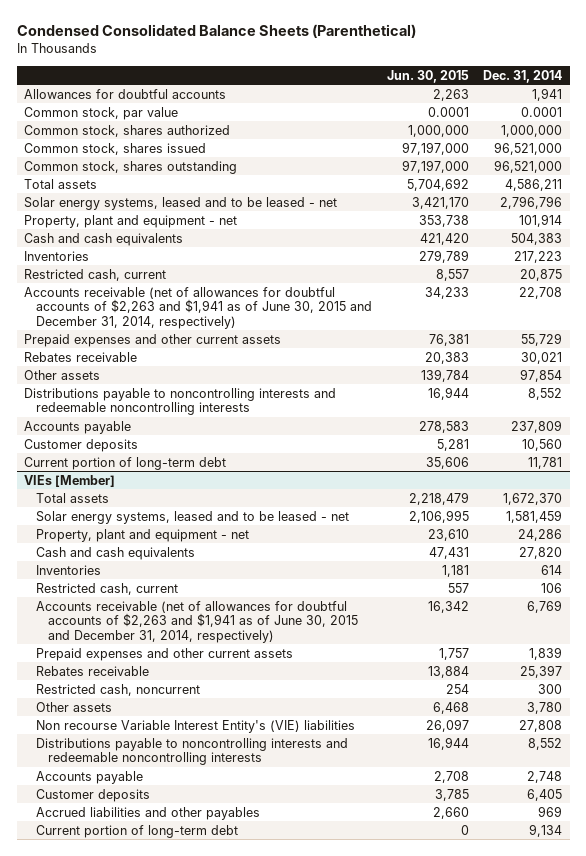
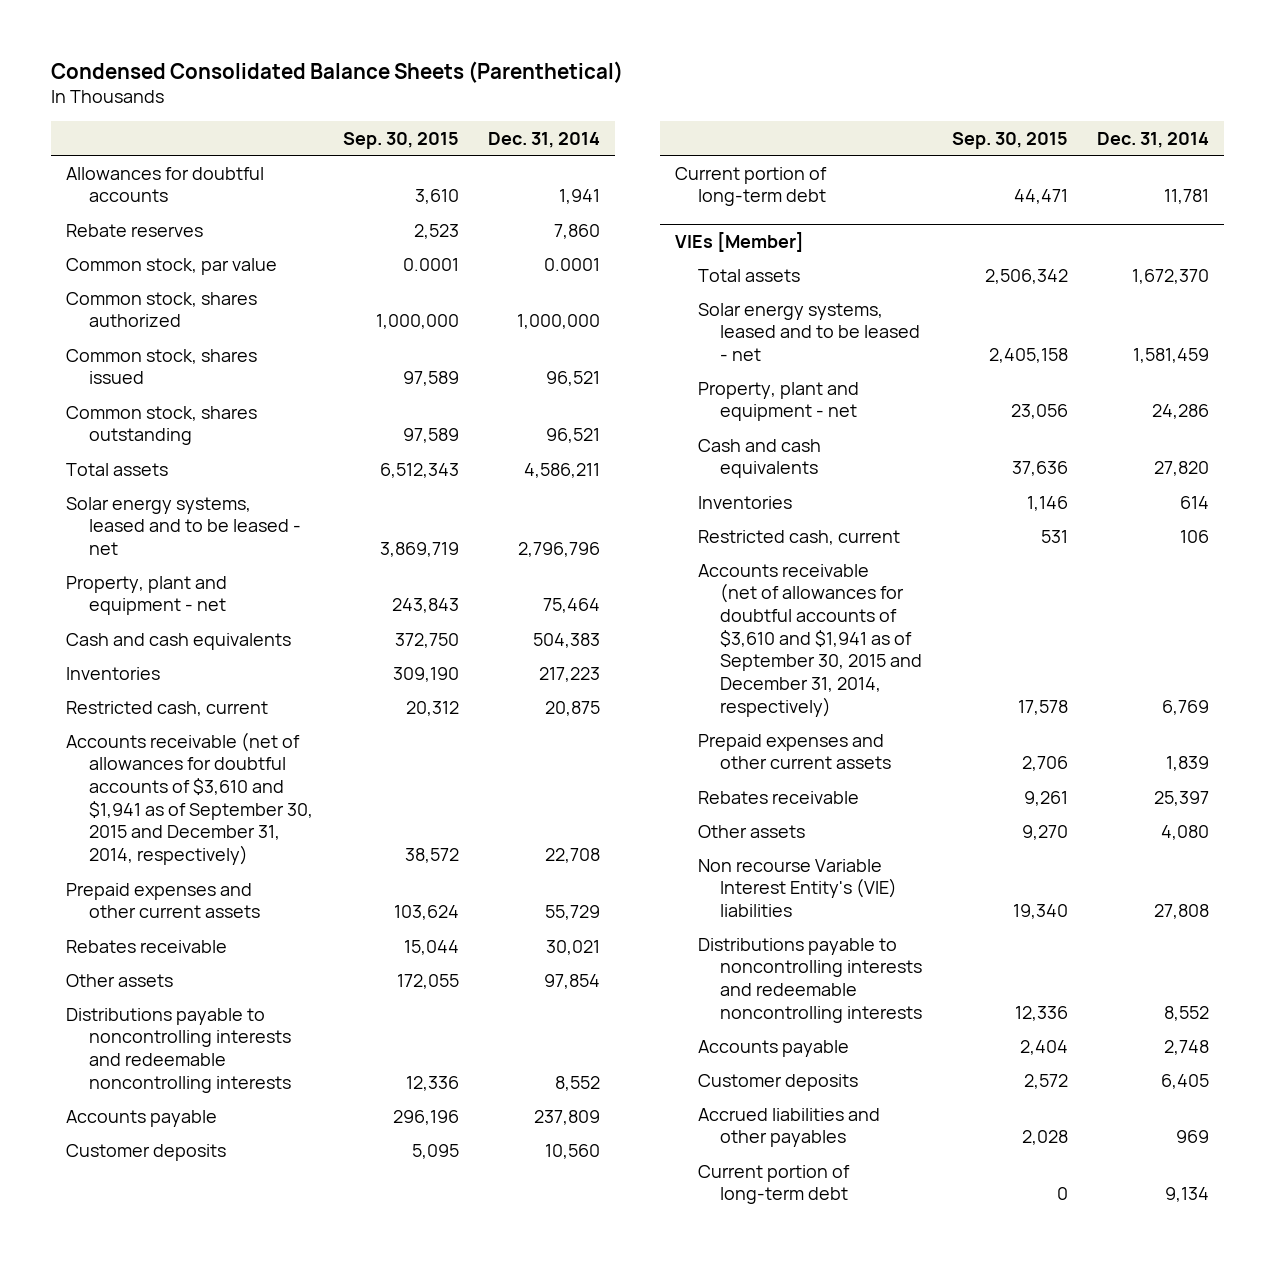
- | Jun. 30, 2015 | Dec. 31, 2014
+ | Sep. 30, 2015 | Dec. 31, 2014
+ Rebate reserves | 2,523 | 7,860
- Common stock, shares issued | 97,197,000 | 96,521,000
- Common stock, shares outstanding | 97,197,000 | 96,521,000
+ Common stock, shares issued | 97,589 | 96,521
+ Common stock, shares outstanding | 97,589 | 96,521
- Property, plant and equipment - net | 353,738 | 101,914
+ Property, plant and equipment - net | 243,843 | 75,464
- Accounts receivable (net of allowances for doubtful accounts of $2,263 and $1,941 as of June 30, 2015 and December 31, 2014, respectively) | 34,233 | 22,708
+ Accounts receivable (net of allowances for doubtful accounts of $3,610 and $1,941 as of September 30, 2015 and December 31, 2014, respectively) | 38,572 | 22,708
@ VIEs [Member]
- Accounts receivable (net of allowances for doubtful accounts of $2,263 and $1,941 as of June 30, 2015 and December 31, 2014, respectively) | 16,342 | 6,769
+ Accounts receivable (net of allowances for doubtful accounts of $3,610 and $1,941 as of September 30, 2015 and December 31, 2014, respectively) | 17,578 | 6,769
- Restricted cash, noncurrent | 254 | 300
- Other assets | 6,468 | 3,780
+ Other assets | 9,270 | 4,080

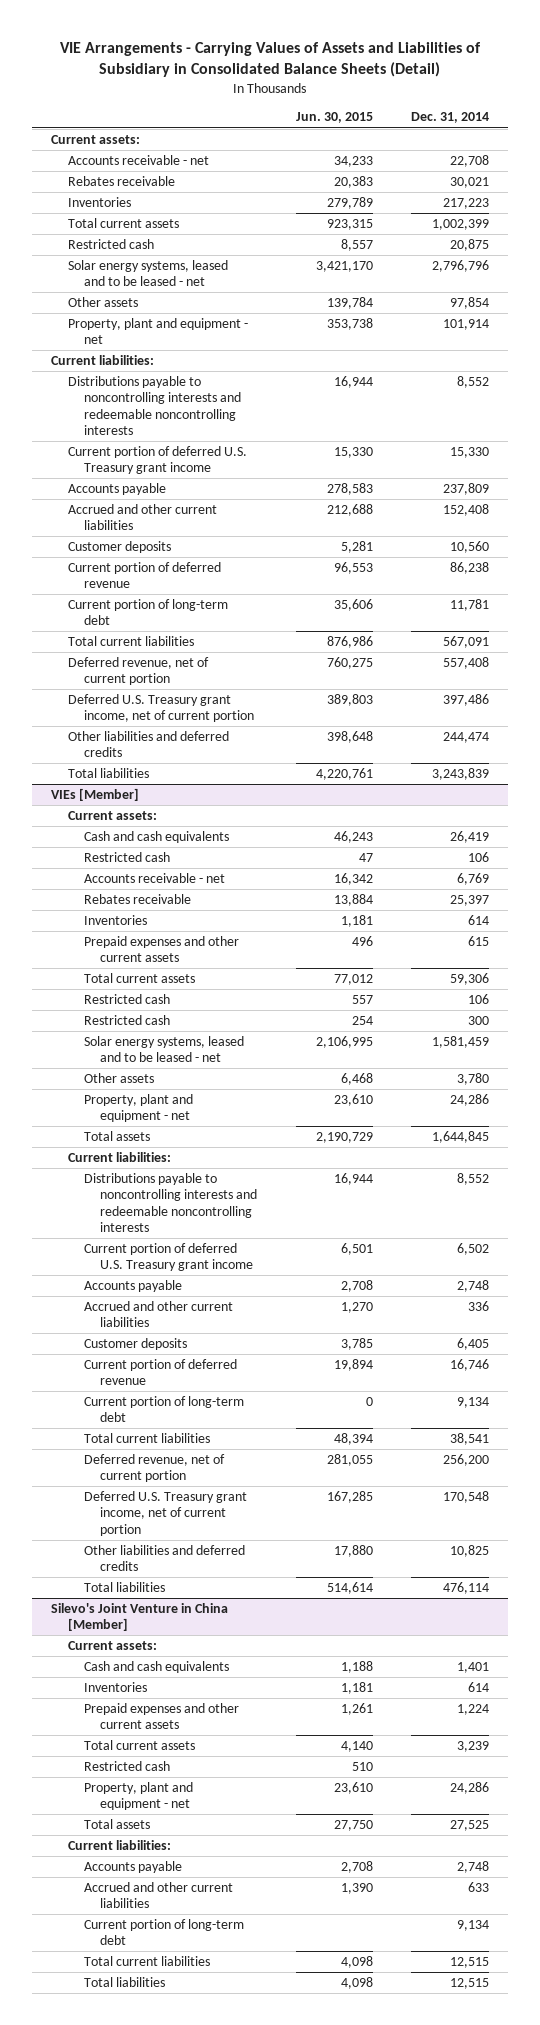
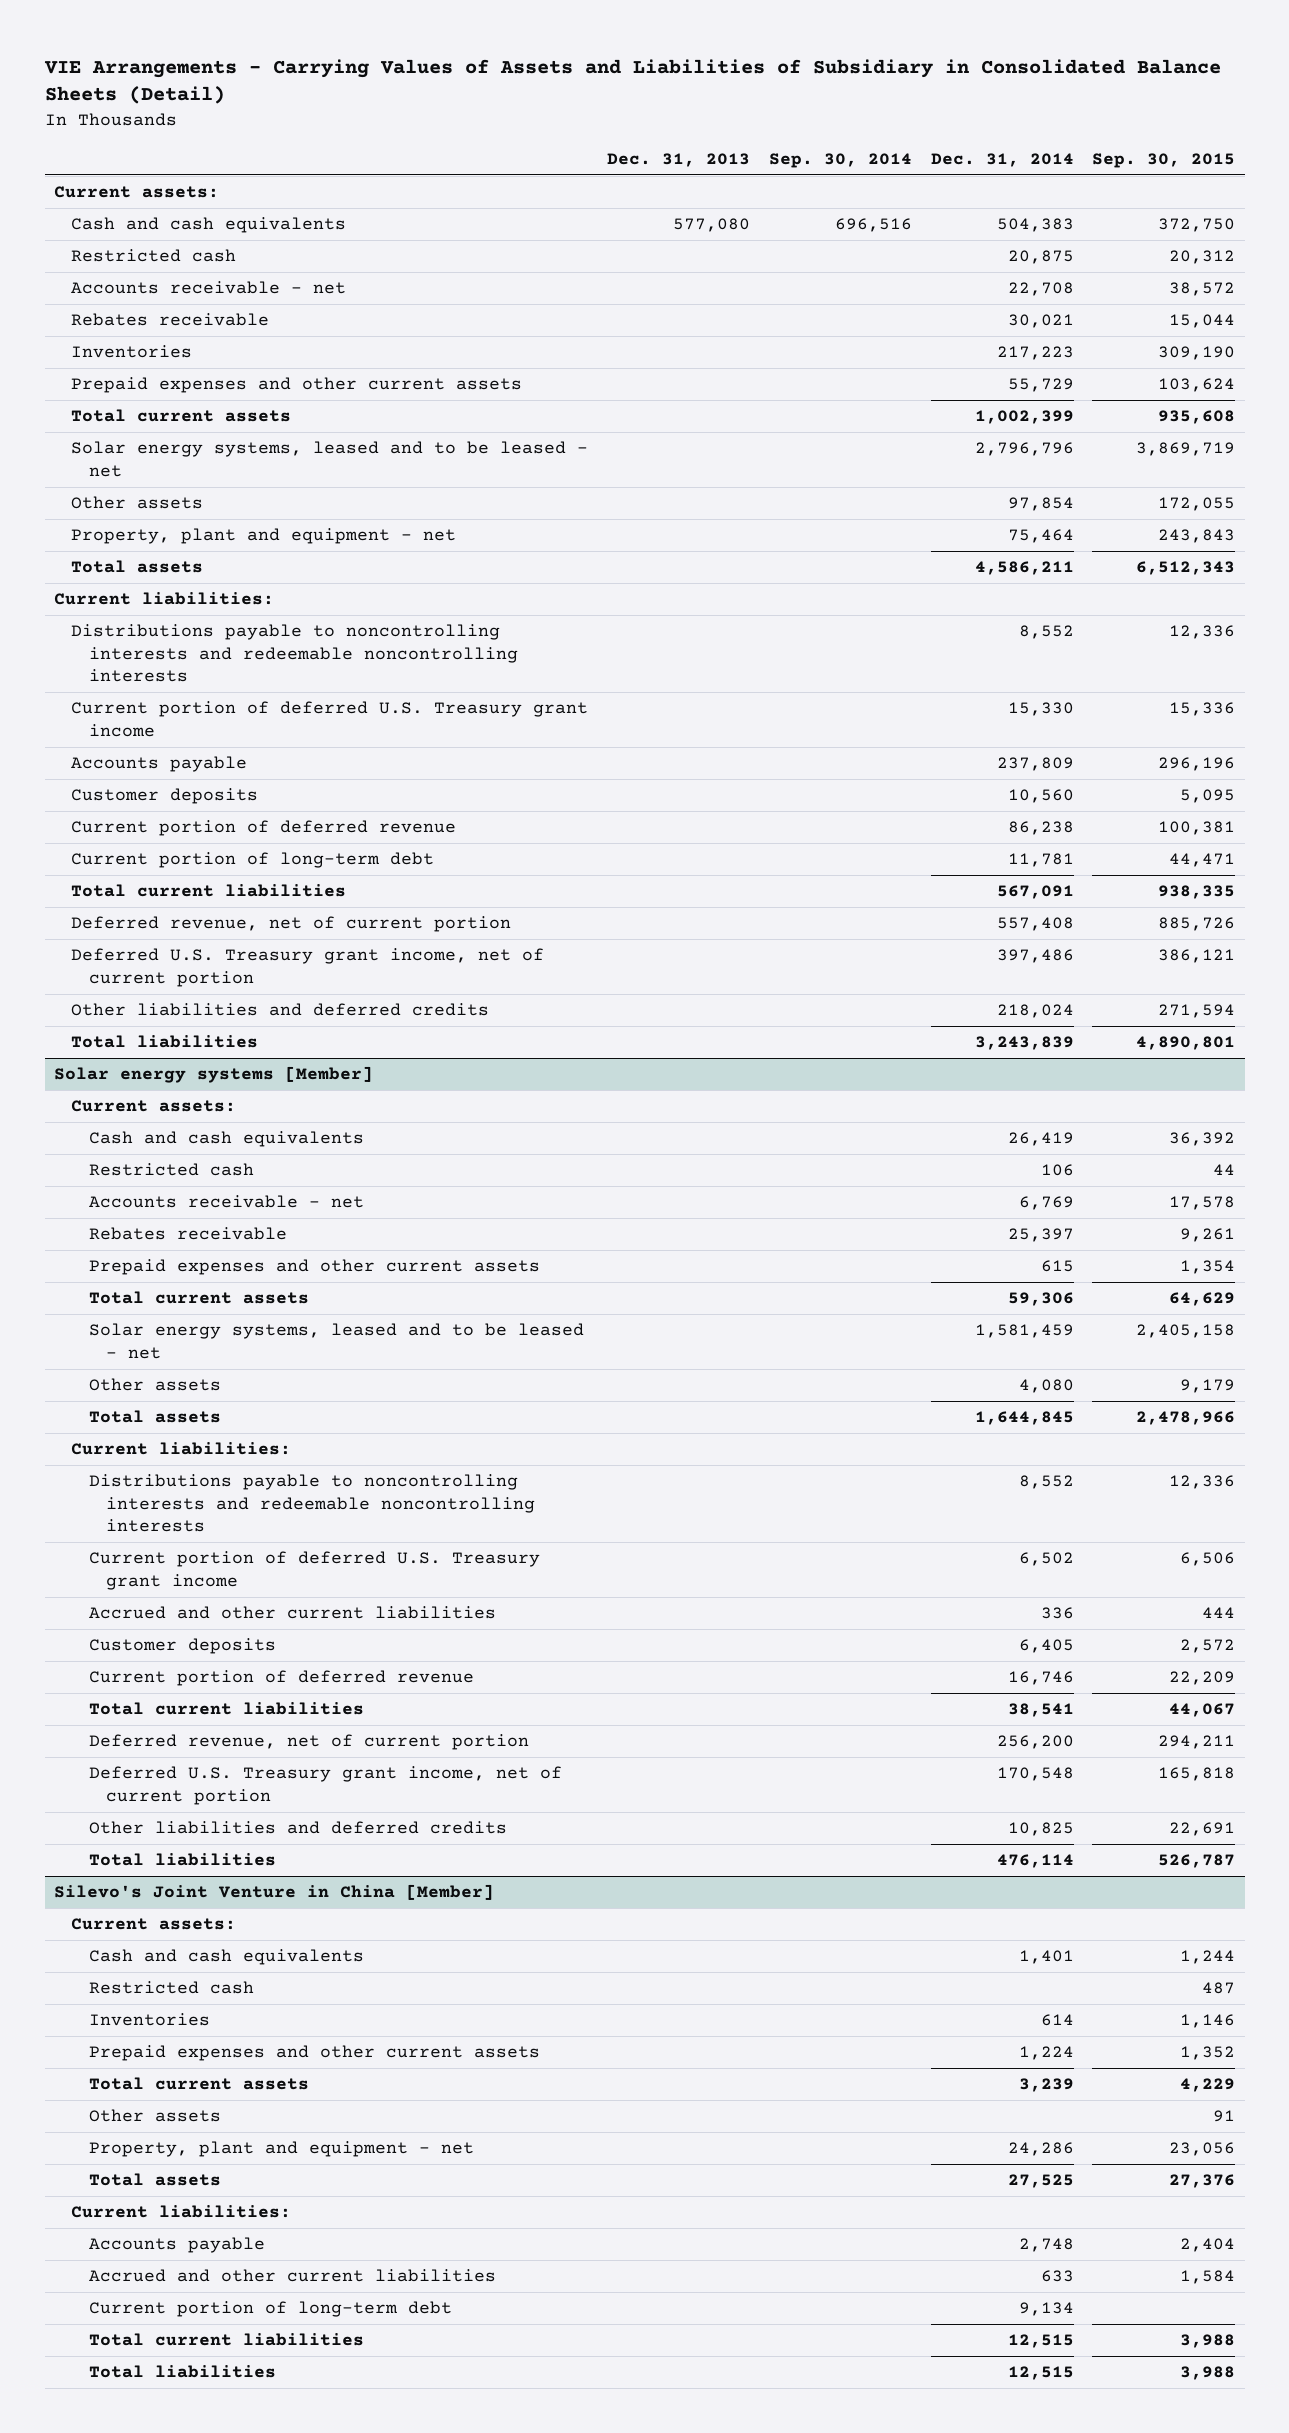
- | Jun. 30, 2015 | Dec. 31, 2014
+ | Dec. 31, 2013 | Sep. 30, 2014 | Dec. 31, 2014 | Sep. 30, 2015
+ Cash and cash equivalents | 577,080 | 696,516 | 504,383 | 372,750
moved up: Restricted cash | | | 20,875 | 20,312
+ Prepaid expenses and other current assets | | | 55,729 | 103,624
- Property, plant and equipment - net | 353,738 | 101,914
+ Property, plant and equipment - net | | | 75,464 | 243,843
+ Total assets | | | 4,586,211 | 6,512,343
- Accrued and other current liabilities | 212,688 | 152,408
- Other liabilities and deferred credits | 398,648 | 244,474
+ Other liabilities and deferred credits | | | 218,024 | 271,594
- VIEs [Member]
+ Solar energy systems [Member]
- Inventories | 1,181 | 614
- Restricted cash | 557 | 106
- Restricted cash | 254 | 300
- Other assets | 6,468 | 3,780
- Property, plant and equipment - net | 23,610 | 24,286
+ Other assets | | | 4,080 | 9,179
- Accounts payable | 2,708 | 2,748
- Current portion of long-term debt | 0 | 9,134
@ Silevo's Joint Venture in China [Member]
moved up: Restricted cash | | | | 487
+ Other assets | | | | 91

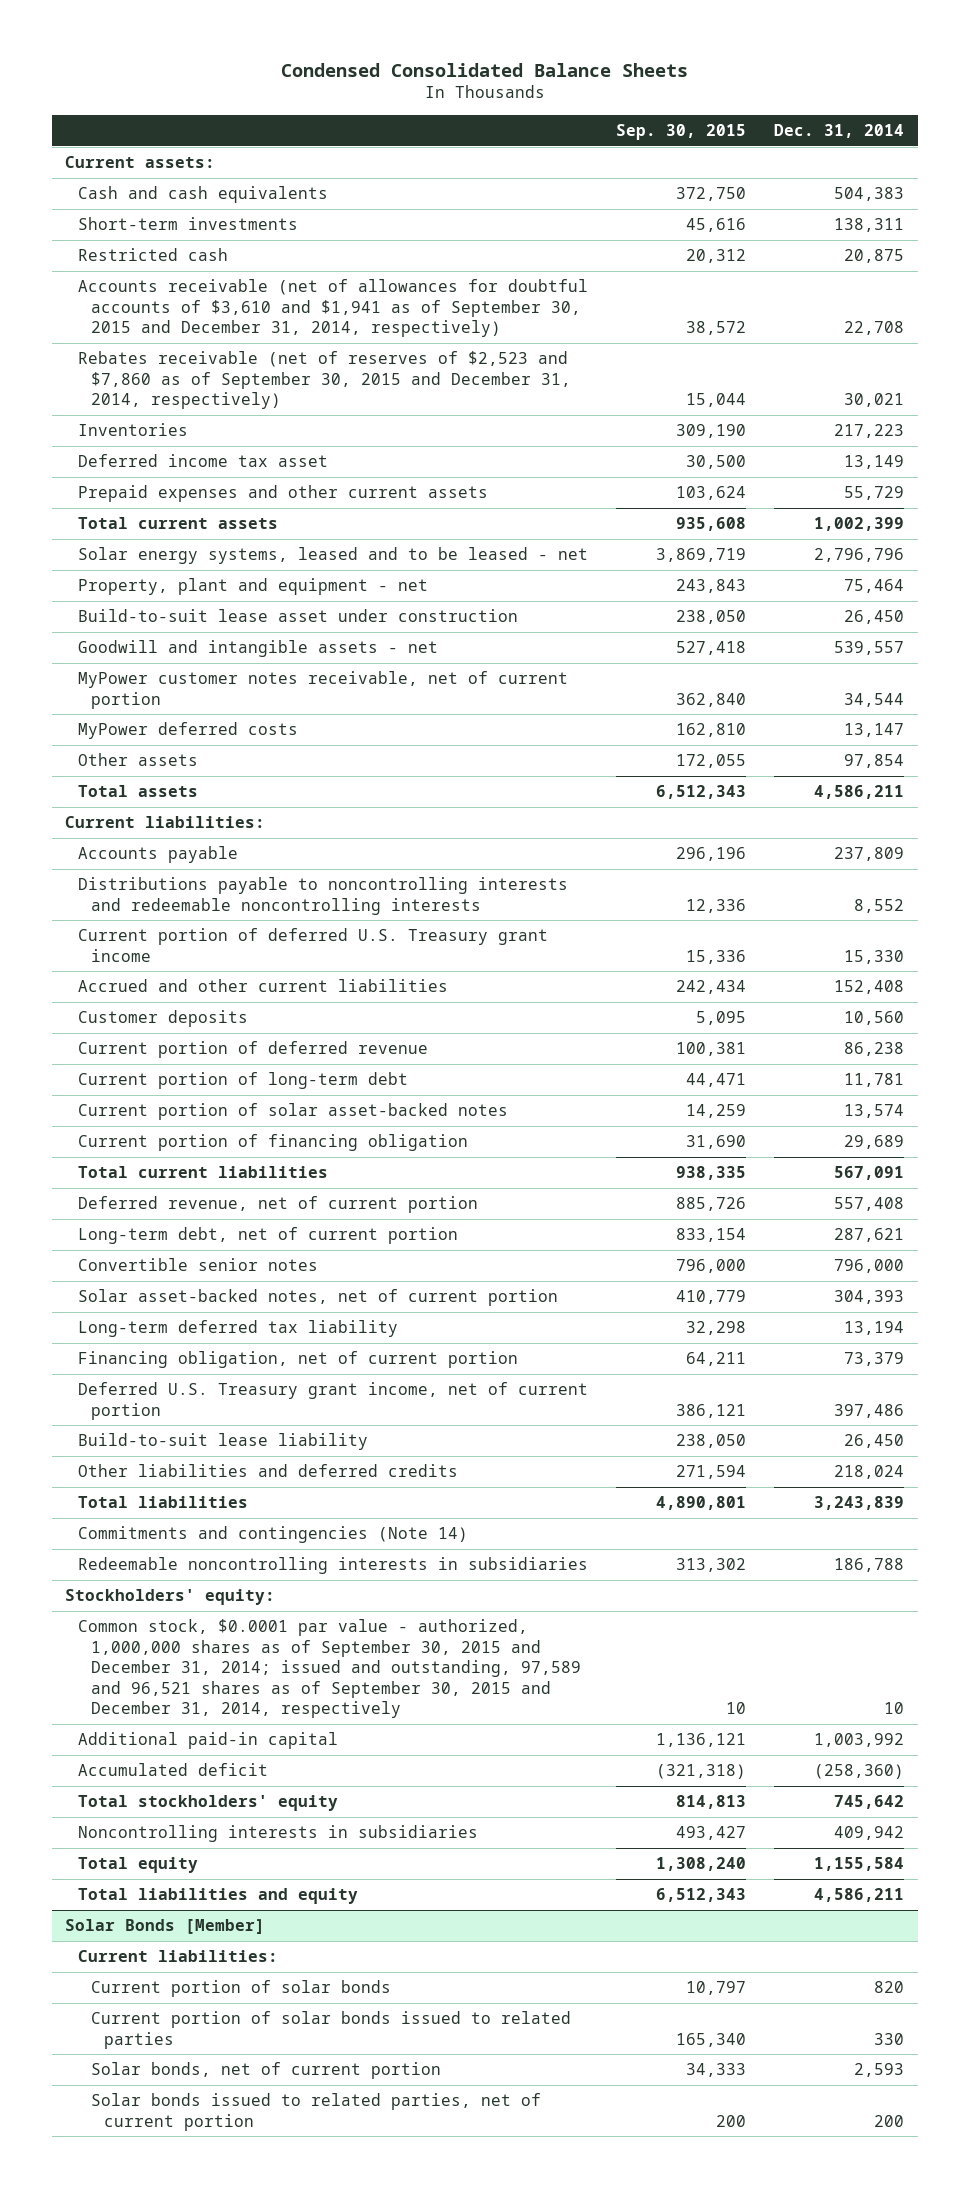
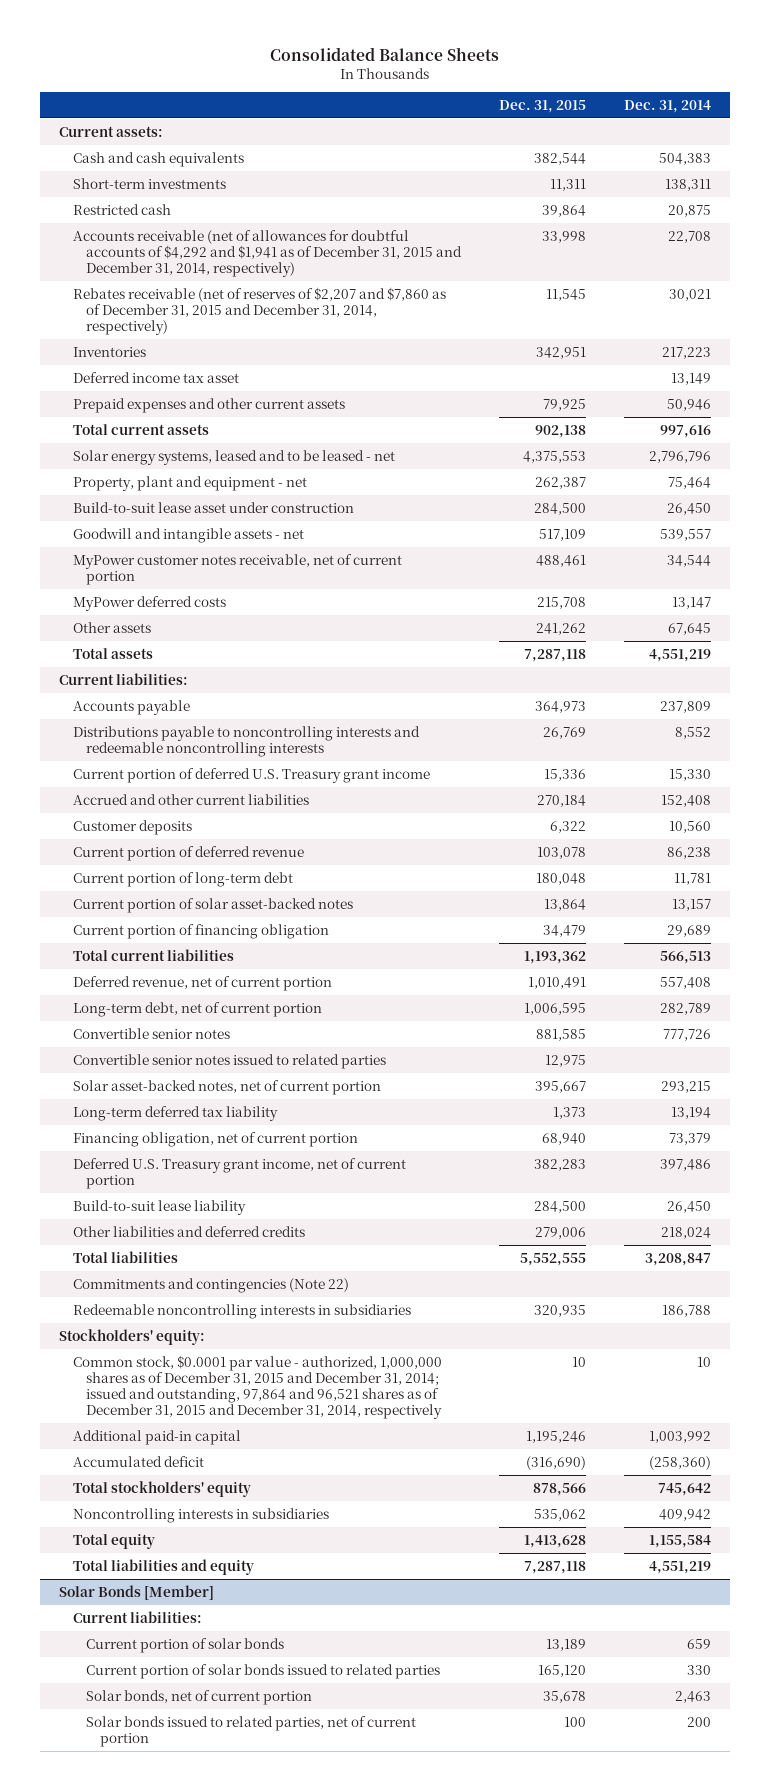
- Condensed Consolidated Balance Sheets
+ Consolidated Balance Sheets
- | Sep. 30, 2015 | Dec. 31, 2014
+ | Dec. 31, 2015 | Dec. 31, 2014
- Accounts receivable (net of allowances for doubtful accounts of $3,610 and $1,941 as of September 30, 2015 and December 31, 2014, respectively) | 38,572 | 22,708
- Rebates receivable (net of reserves of $2,523 and $7,860 as of September 30, 2015 and December 31, 2014, respectively) | 15,044 | 30,021
+ Accounts receivable (net of allowances for doubtful accounts of $4,292 and $1,941 as of December 31, 2015 and December 31, 2014, respectively) | 33,998 | 22,708
+ Rebates receivable (net of reserves of $2,207 and $7,860 as of December 31, 2015 and December 31, 2014, respectively) | 11,545 | 30,021
- Prepaid expenses and other current assets | 103,624 | 55,729
- Total current assets | 935,608 | 1,002,399
+ Prepaid expenses and other current assets | 79,925 | 50,946
+ Total current assets | 902,138 | 997,616
- Other assets | 172,055 | 97,854
- Total assets | 6,512,343 | 4,586,211
+ Other assets | 241,262 | 67,645
+ Total assets | 7,287,118 | 4,551,219
- Current portion of solar asset-backed notes | 14,259 | 13,574
+ Current portion of solar asset-backed notes | 13,864 | 13,157
- Total current liabilities | 938,335 | 567,091
+ Total current liabilities | 1,193,362 | 566,513
- Long-term debt, net of current portion | 833,154 | 287,621
- Convertible senior notes | 796,000 | 796,000
- Solar asset-backed notes, net of current portion | 410,779 | 304,393
+ Long-term debt, net of current portion | 1,006,595 | 282,789
+ Convertible senior notes | 881,585 | 777,726
+ Convertible senior notes issued to related parties | 12,975 |
+ Solar asset-backed notes, net of current portion | 395,667 | 293,215
- Total liabilities | 4,890,801 | 3,243,839
- Commitments and contingencies (Note 14)
+ Total liabilities | 5,552,555 | 3,208,847
+ Commitments and contingencies (Note 22)
- Common stock, $0.0001 par value - authorized, 1,000,000 shares as of September 30, 2015 and December 31, 2014; issued and outstanding, 97,589 and 96,521 shares as of September 30, 2015 and December 31, 2014, respectively | 10 | 10
+ Common stock, $0.0001 par value - authorized, 1,000,000 shares as of December 31, 2015 and December 31, 2014; issued and outstanding, 97,864 and 96,521 shares as of December 31, 2015 and December 31, 2014, respectively | 10 | 10
- Total liabilities and equity | 6,512,343 | 4,586,211
+ Total liabilities and equity | 7,287,118 | 4,551,219
@ Solar Bonds [Member]
- Current portion of solar bonds | 10,797 | 820
+ Current portion of solar bonds | 13,189 | 659
- Solar bonds, net of current portion | 34,333 | 2,593
+ Solar bonds, net of current portion | 35,678 | 2,463

